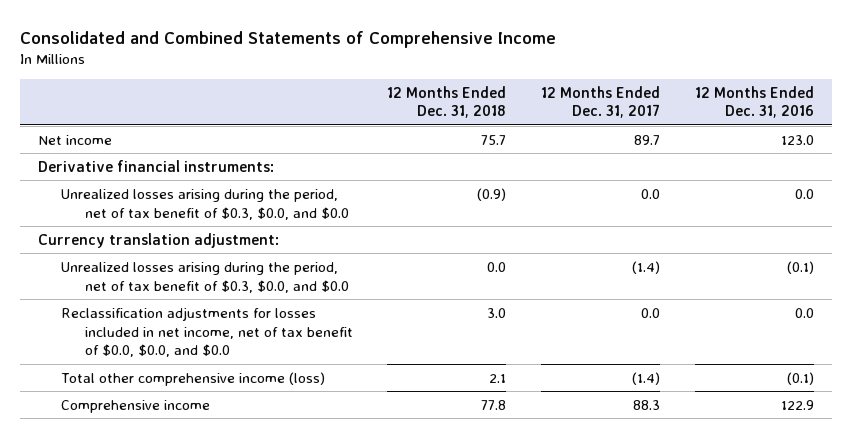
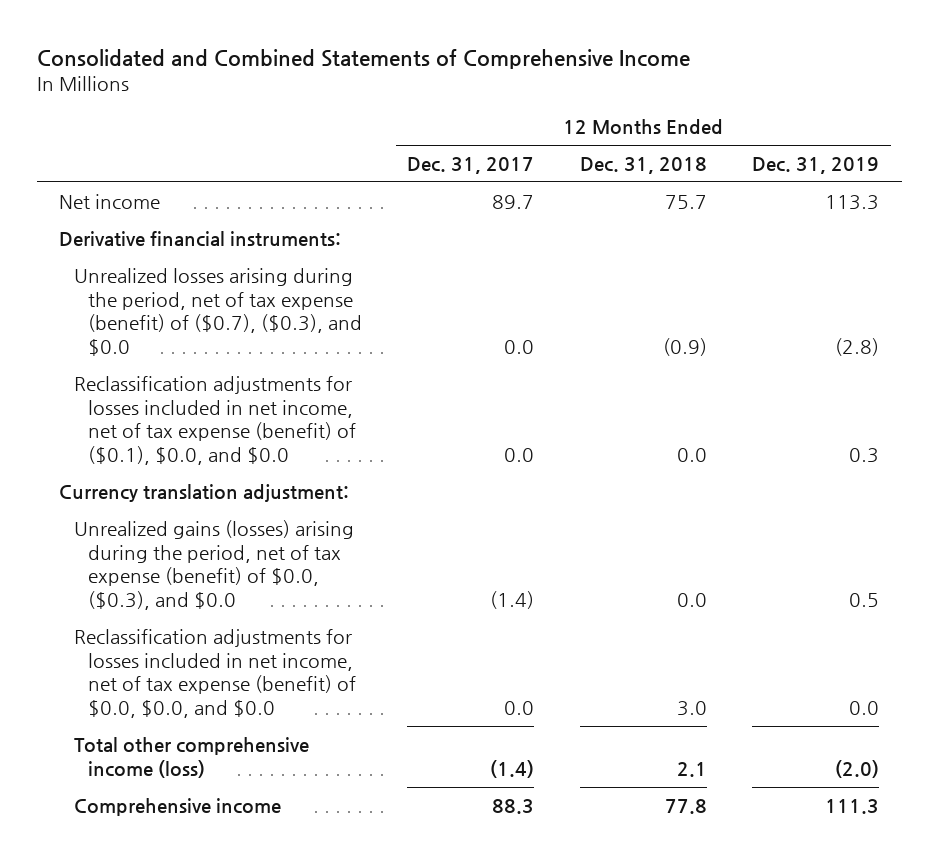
- | 12 Months Ended Dec. 31, 2018 | 12 Months Ended Dec. 31, 2017 | 12 Months Ended Dec. 31, 2016
+ | 12 Months Ended Dec. 31, 2017 | 12 Months Ended Dec. 31, 2018 | 12 Months Ended Dec. 31, 2019
- Unrealized losses arising during the period, net of tax benefit of $0.3, $0.0, and $0.0 | (0.9) | 0.0 | 0.0
+ Unrealized losses arising during the period, net of tax expense (benefit) of ($0.7), ($0.3), and $0.0 | 0.0 | (0.9) | (2.8)
+ Reclassification adjustments for losses included in net income, net of tax expense (benefit) of ($0.1), $0.0, and $0.0 | 0.0 | 0.0 | 0.3
- Unrealized losses arising during the period, net of tax benefit of $0.3, $0.0, and $0.0 | 0.0 | (1.4) | (0.1)
- Reclassification adjustments for losses included in net income, net of tax benefit of $0.0, $0.0, and $0.0 | 3.0 | 0.0 | 0.0
+ Unrealized gains (losses) arising during the period, net of tax expense (benefit) of $0.0, ($0.3), and $0.0 | (1.4) | 0.0 | 0.5
+ Reclassification adjustments for losses included in net income, net of tax expense (benefit) of $0.0, $0.0, and $0.0 | 0.0 | 3.0 | 0.0

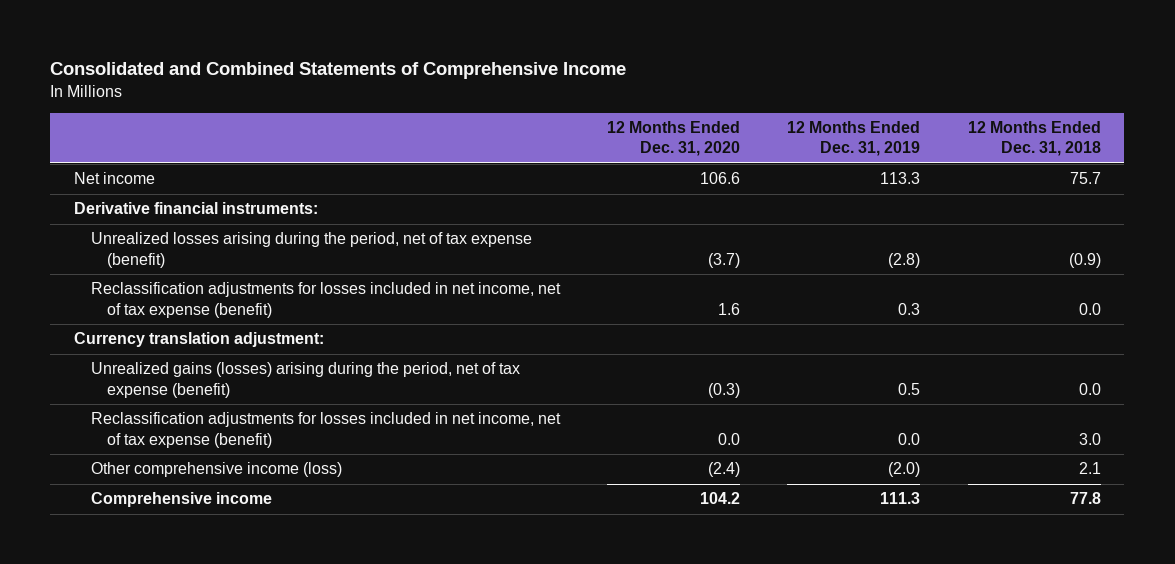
- | 12 Months Ended Dec. 31, 2017 | 12 Months Ended Dec. 31, 2018 | 12 Months Ended Dec. 31, 2019
+ | 12 Months Ended Dec. 31, 2020 | 12 Months Ended Dec. 31, 2019 | 12 Months Ended Dec. 31, 2018
- Unrealized losses arising during the period, net of tax expense (benefit) of ($0.7), ($0.3), and $0.0 | 0.0 | (0.9) | (2.8)
- Reclassification adjustments for losses included in net income, net of tax expense (benefit) of ($0.1), $0.0, and $0.0 | 0.0 | 0.0 | 0.3
+ Unrealized losses arising during the period, net of tax expense (benefit) | (3.7) | (2.8) | (0.9)
+ Reclassification adjustments for losses included in net income, net of tax expense (benefit) | 1.6 | 0.3 | 0.0
- Unrealized gains (losses) arising during the period, net of tax expense (benefit) of $0.0, ($0.3), and $0.0 | (1.4) | 0.0 | 0.5
- Reclassification adjustments for losses included in net income, net of tax expense (benefit) of $0.0, $0.0, and $0.0 | 0.0 | 3.0 | 0.0
- Total other comprehensive income (loss) | (1.4) | 2.1 | (2.0)
+ Unrealized gains (losses) arising during the period, net of tax expense (benefit) | (0.3) | 0.5 | 0.0
+ Reclassification adjustments for losses included in net income, net of tax expense (benefit) | 0.0 | 0.0 | 3.0
+ Other comprehensive income (loss) | (2.4) | (2.0) | 2.1

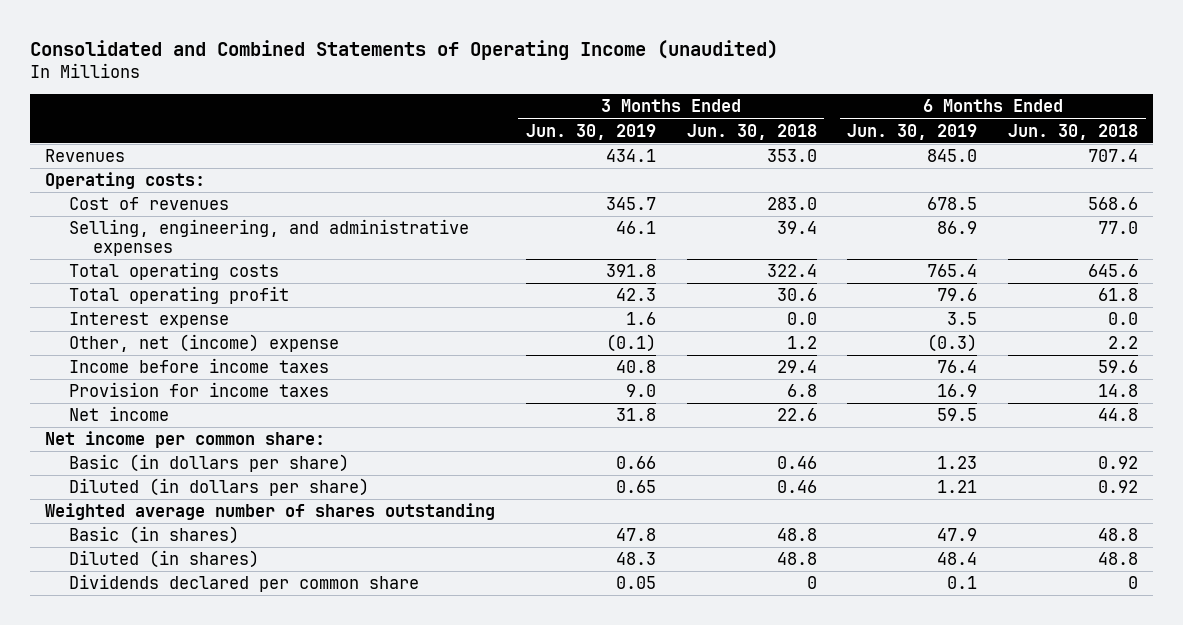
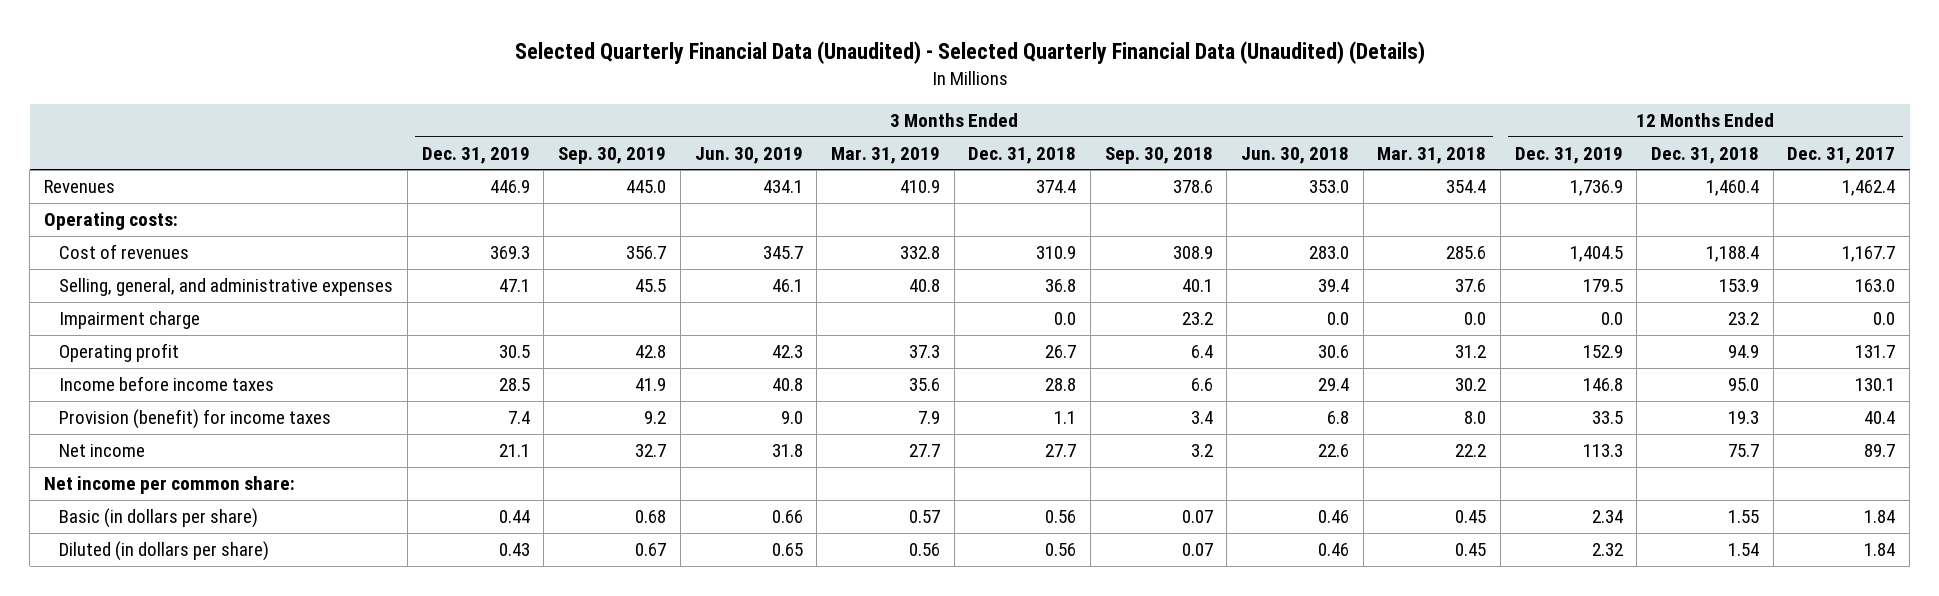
- Consolidated and Combined Statements of Operating Income (unaudited)
+ Selected Quarterly Financial Data (Unaudited) - Selected Quarterly Financial Data (Unaudited) (Details)
- | 3 Months Ended Jun. 30, 2019 | 3 Months Ended Jun. 30, 2018 | 6 Months Ended Jun. 30, 2019 | 6 Months Ended Jun. 30, 2018
+ | 3 Months Ended Dec. 31, 2019 | 3 Months Ended Sep. 30, 2019 | 3 Months Ended Jun. 30, 2019 | 3 Months Ended Mar. 31, 2019 | 3 Months Ended Dec. 31, 2018 | 3 Months Ended Sep. 30, 2018 | 3 Months Ended Jun. 30, 2018 | 3 Months Ended Mar. 31, 2018 | 12 Months Ended Dec. 31, 2019 | 12 Months Ended Dec. 31, 2018 | 12 Months Ended Dec. 31, 2017
- Selling, engineering, and administrative expenses | 46.1 | 39.4 | 86.9 | 77.0
- Total operating costs | 391.8 | 322.4 | 765.4 | 645.6
- Total operating profit | 42.3 | 30.6 | 79.6 | 61.8
- Interest expense | 1.6 | 0.0 | 3.5 | 0.0
- Other, net (income) expense | (0.1) | 1.2 | (0.3) | 2.2
+ Selling, general, and administrative expenses | 47.1 | 45.5 | 46.1 | 40.8 | 36.8 | 40.1 | 39.4 | 37.6 | 179.5 | 153.9 | 163.0
+ Impairment charge | | | | | 0.0 | 23.2 | 0.0 | 0.0 | 0.0 | 23.2 | 0.0
+ Operating profit | 30.5 | 42.8 | 42.3 | 37.3 | 26.7 | 6.4 | 30.6 | 31.2 | 152.9 | 94.9 | 131.7
- Provision for income taxes | 9.0 | 6.8 | 16.9 | 14.8
+ Provision (benefit) for income taxes | 7.4 | 9.2 | 9.0 | 7.9 | 1.1 | 3.4 | 6.8 | 8.0 | 33.5 | 19.3 | 40.4
- Weighted average number of shares outstanding
- Basic (in shares) | 47.8 | 48.8 | 47.9 | 48.8
- Diluted (in shares) | 48.3 | 48.8 | 48.4 | 48.8
- Dividends declared per common share | 0.05 | 0 | 0.1 | 0

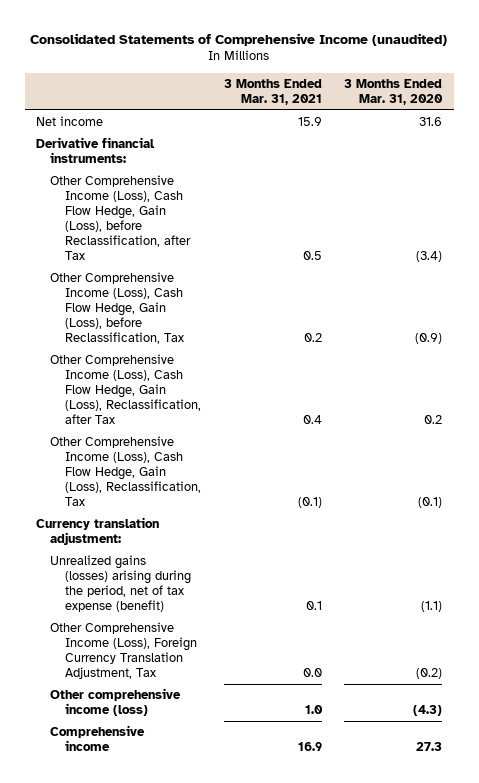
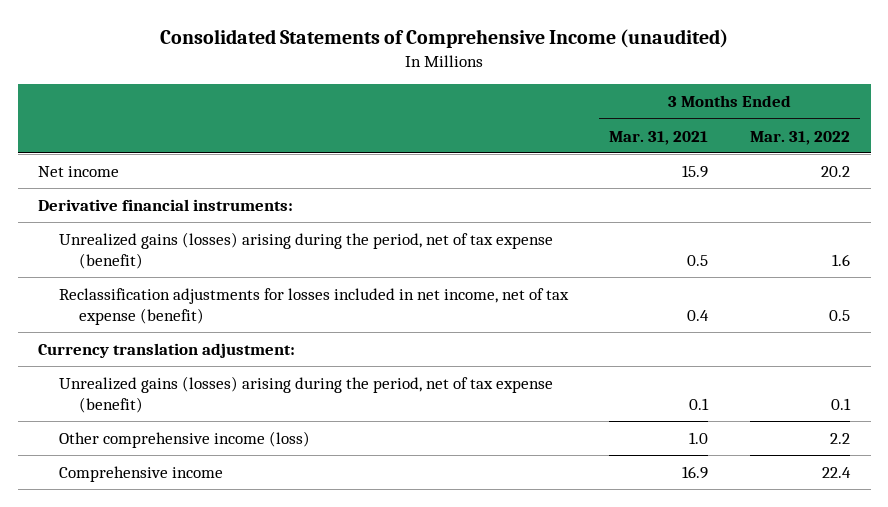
- | 3 Months Ended Mar. 31, 2021 | 3 Months Ended Mar. 31, 2020
+ | 3 Months Ended Mar. 31, 2021 | 3 Months Ended Mar. 31, 2022
- Other Comprehensive Income (Loss), Cash Flow Hedge, Gain (Loss), before Reclassification, after Tax | 0.5 | (3.4)
- Other Comprehensive Income (Loss), Cash Flow Hedge, Gain (Loss), before Reclassification, Tax | 0.2 | (0.9)
- Other Comprehensive Income (Loss), Cash Flow Hedge, Gain (Loss), Reclassification, after Tax | 0.4 | 0.2
- Other Comprehensive Income (Loss), Cash Flow Hedge, Gain (Loss), Reclassification, Tax | (0.1) | (0.1)
+ Unrealized gains (losses) arising during the period, net of tax expense (benefit) | 0.5 | 1.6
+ Reclassification adjustments for losses included in net income, net of tax expense (benefit) | 0.4 | 0.5
- Other Comprehensive Income (Loss), Foreign Currency Translation Adjustment, Tax | 0.0 | (0.2)

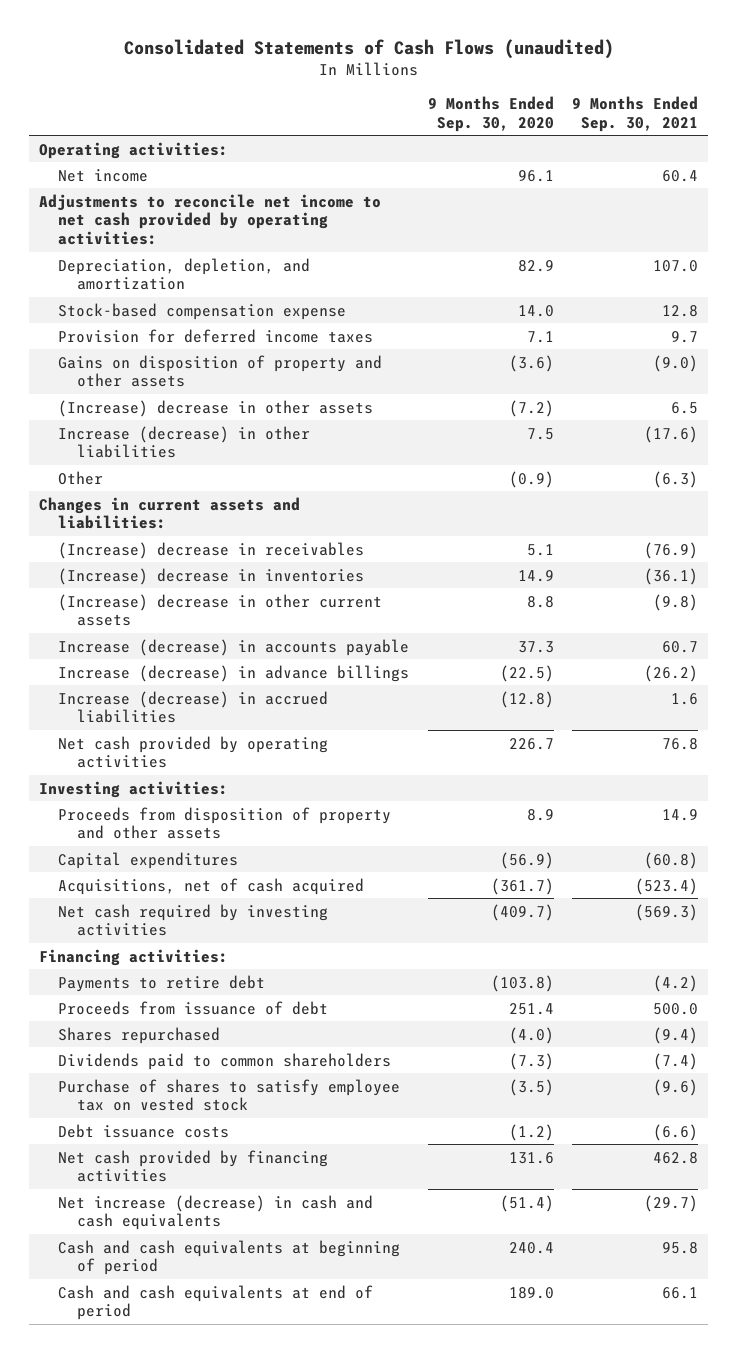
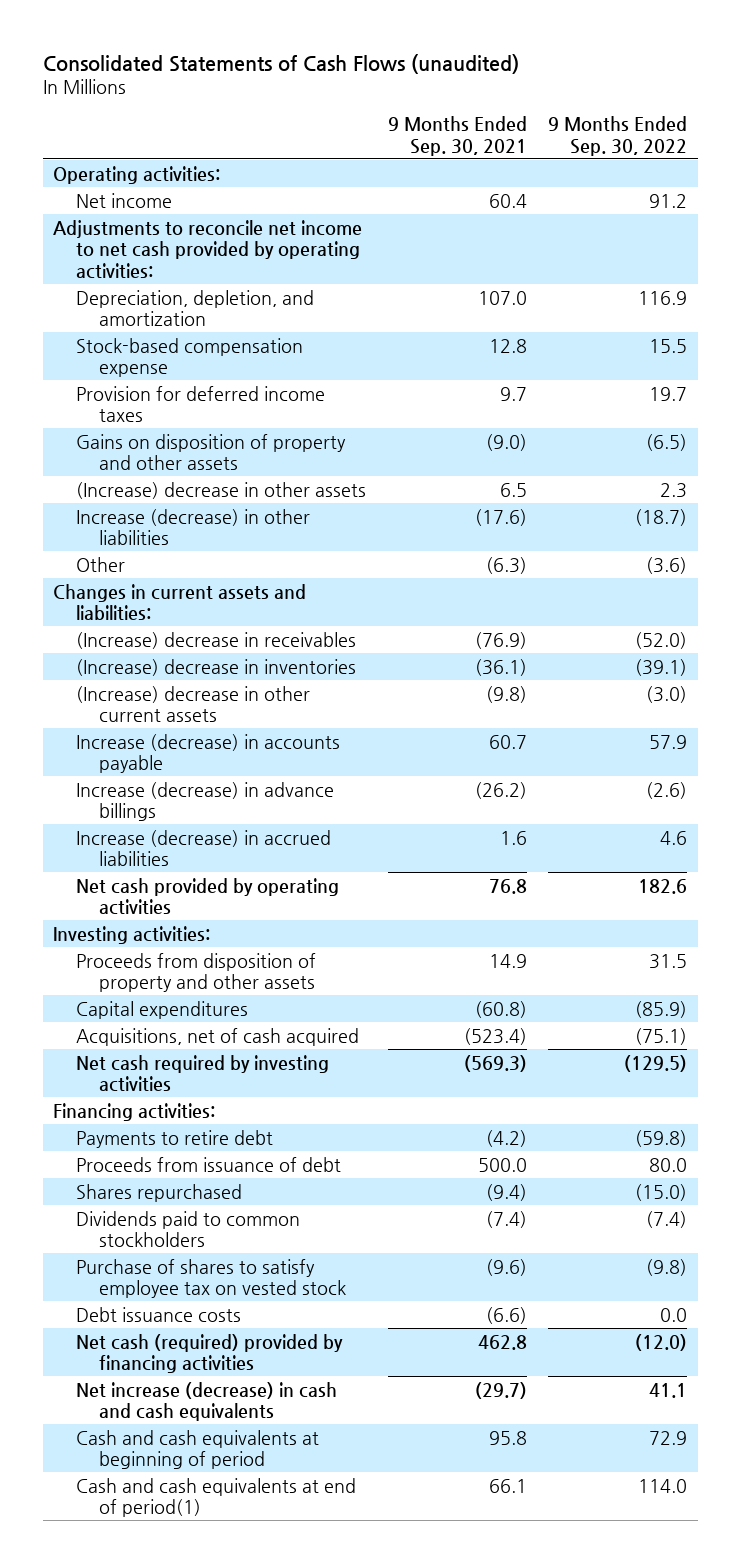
- | 9 Months Ended Sep. 30, 2020 | 9 Months Ended Sep. 30, 2021
+ | 9 Months Ended Sep. 30, 2021 | 9 Months Ended Sep. 30, 2022
- Dividends paid to common shareholders | (7.3) | (7.4)
+ Dividends paid to common stockholders | (7.4) | (7.4)
- Net cash provided by financing activities | 131.6 | 462.8
+ Net cash (required) provided by financing activities | 462.8 | (12.0)
- Cash and cash equivalents at end of period | 189.0 | 66.1
+ Cash and cash equivalents at end of period(1) | 66.1 | 114.0

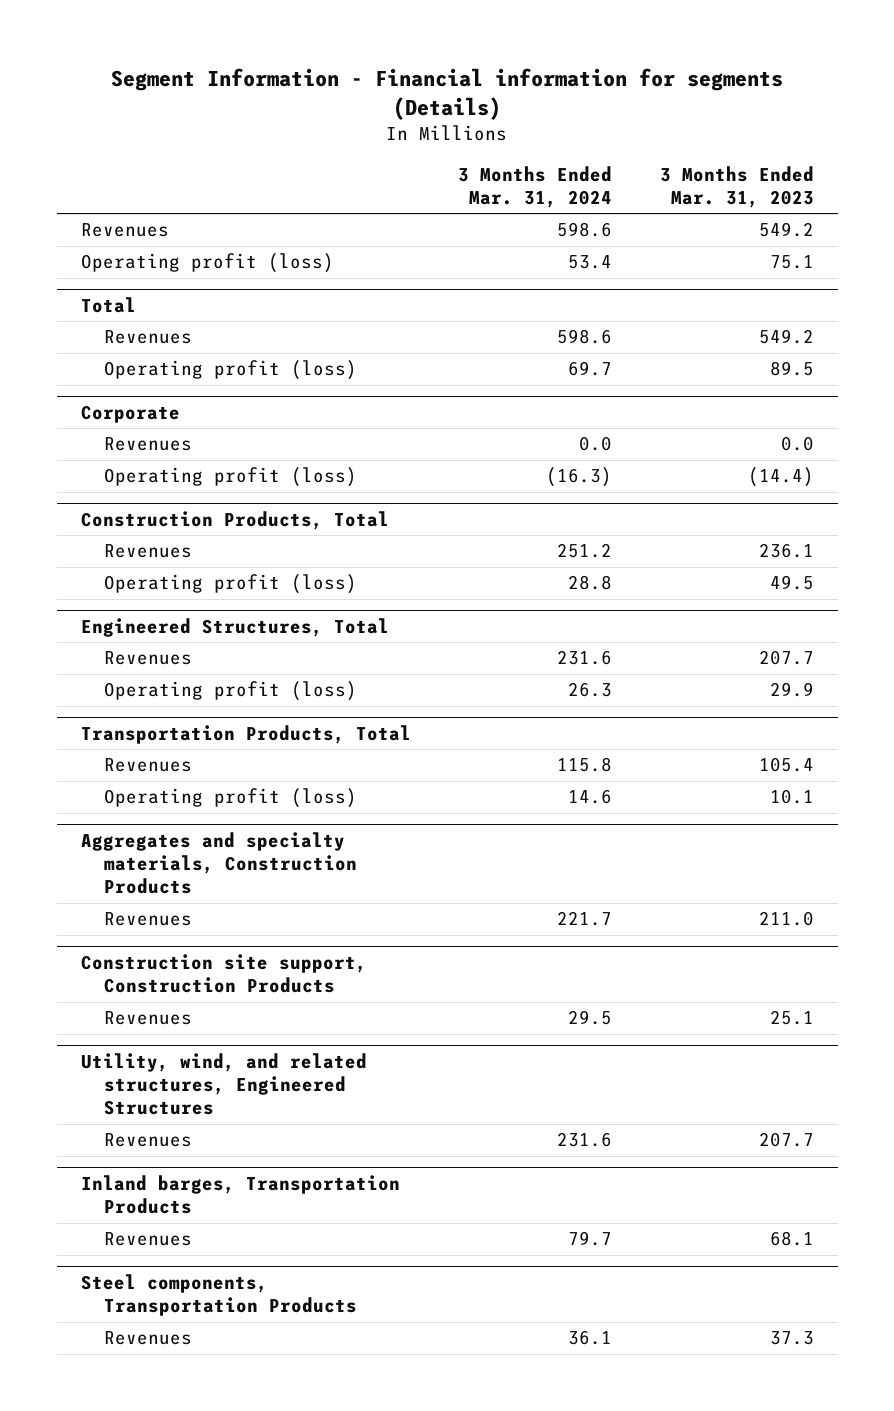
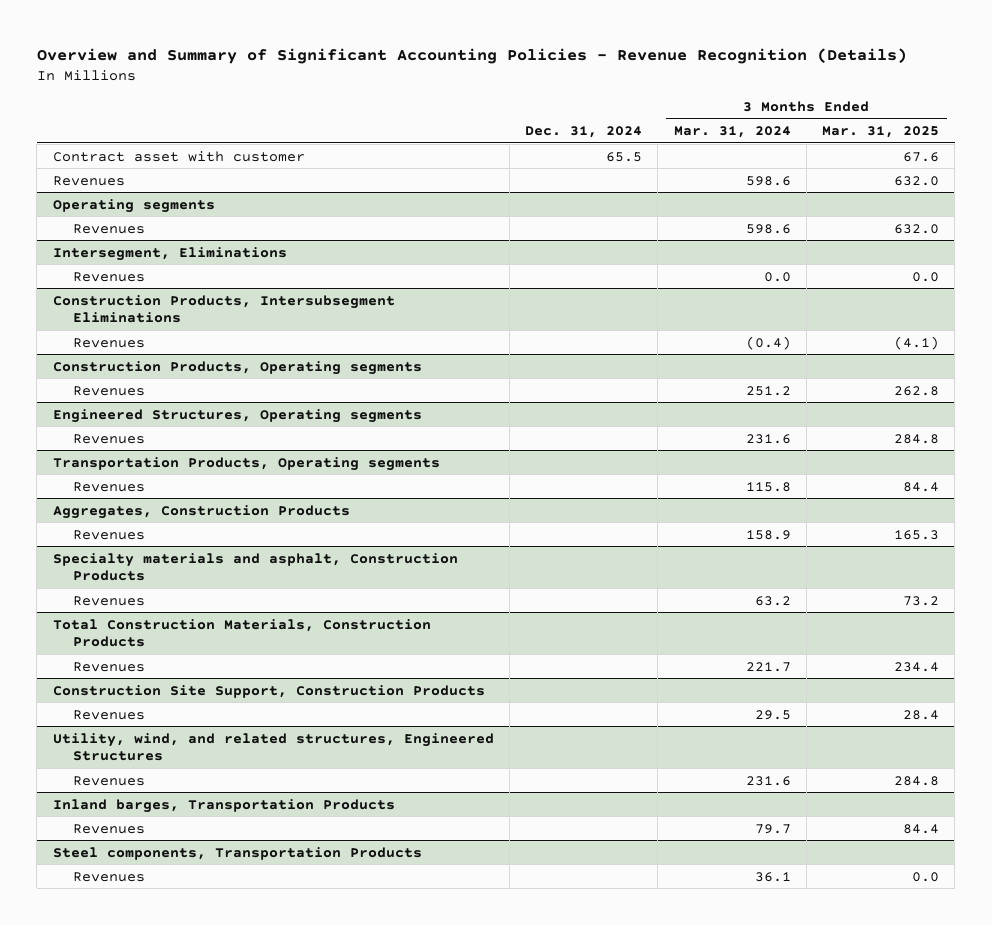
- Segment Information - Financial information for segments (Details)
+ Overview and Summary of Significant Accounting Policies - Revenue Recognition (Details)
- | 3 Months Ended Mar. 31, 2024 | 3 Months Ended Mar. 31, 2023
+ | Dec. 31, 2024 | 3 Months Ended Mar. 31, 2024 | 3 Months Ended Mar. 31, 2025
+ Contract asset with customer | 65.5 | | 67.6
- Operating profit (loss) | 53.4 | 75.1
- Total
+ Operating segments
- Operating profit (loss) | 69.7 | 89.5
- Corporate
+ Intersegment, Eliminations
- Operating profit (loss) | (16.3) | (14.4)
- Construction Products, Total
+ Construction Products, Intersubsegment Eliminations
+ Revenues | | (0.4) | (4.1)
+ Construction Products, Operating segments
- Operating profit (loss) | 28.8 | 49.5
- Engineered Structures, Total
+ Engineered Structures, Operating segments
- Operating profit (loss) | 26.3 | 29.9
- Transportation Products, Total
+ Transportation Products, Operating segments
- Operating profit (loss) | 14.6 | 10.1
- Aggregates and specialty materials, Construction Products
+ Aggregates, Construction Products
+ Revenues | | 158.9 | 165.3
+ Specialty materials and asphalt, Construction Products
+ Revenues | | 63.2 | 73.2
+ Total Construction Materials, Construction Products
- Construction site support, Construction Products
+ Construction Site Support, Construction Products

